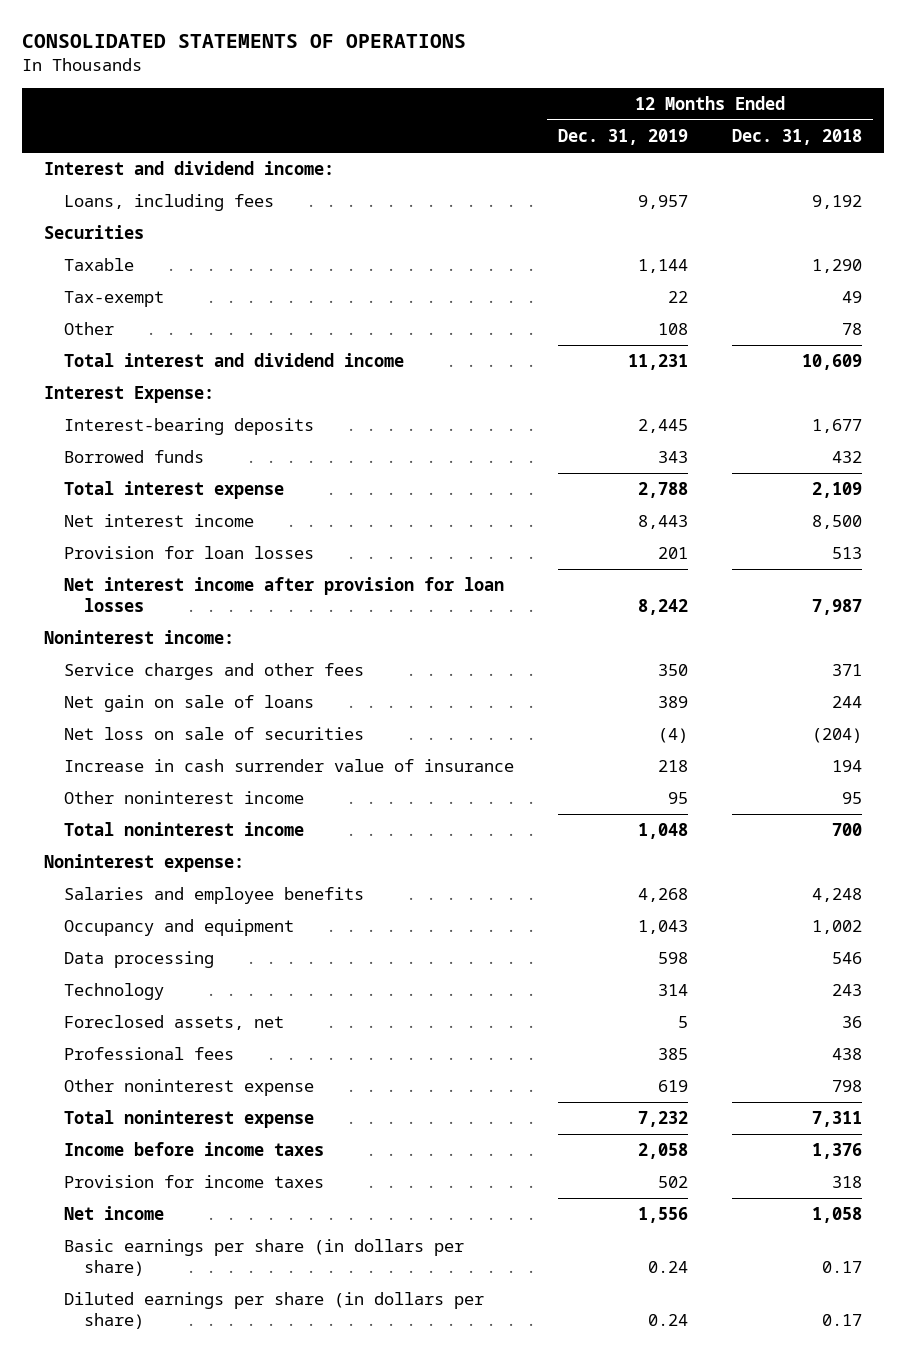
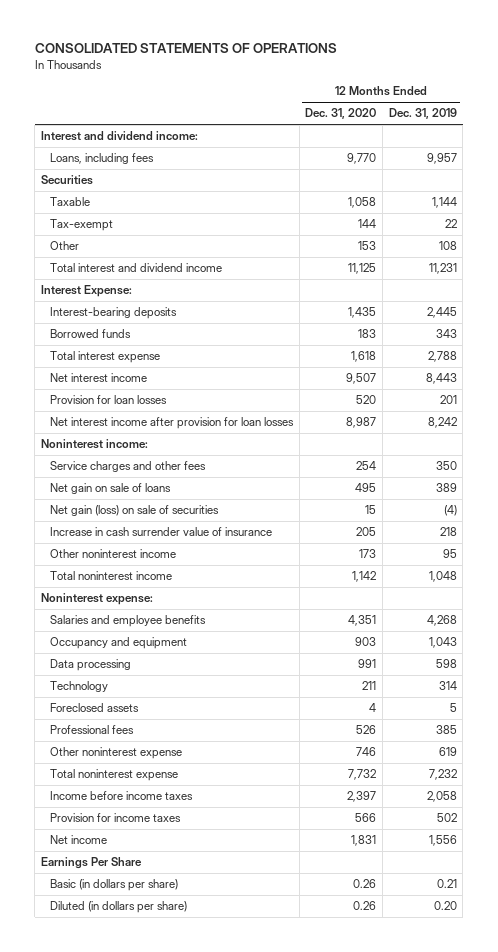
- | 12 Months Ended Dec. 31, 2019 | 12 Months Ended Dec. 31, 2018
+ | 12 Months Ended Dec. 31, 2020 | 12 Months Ended Dec. 31, 2019
- Net loss on sale of securities | (4) | (204)
+ Net gain (loss) on sale of securities | 15 | (4)
- Foreclosed assets, net | 5 | 36
+ Foreclosed assets | 4 | 5
- Basic earnings per share (in dollars per share) | 0.24 | 0.17
- Diluted earnings per share (in dollars per share) | 0.24 | 0.17
+ Earnings Per Share
+ Basic (in dollars per share) | 0.26 | 0.21
+ Diluted (in dollars per share) | 0.26 | 0.20

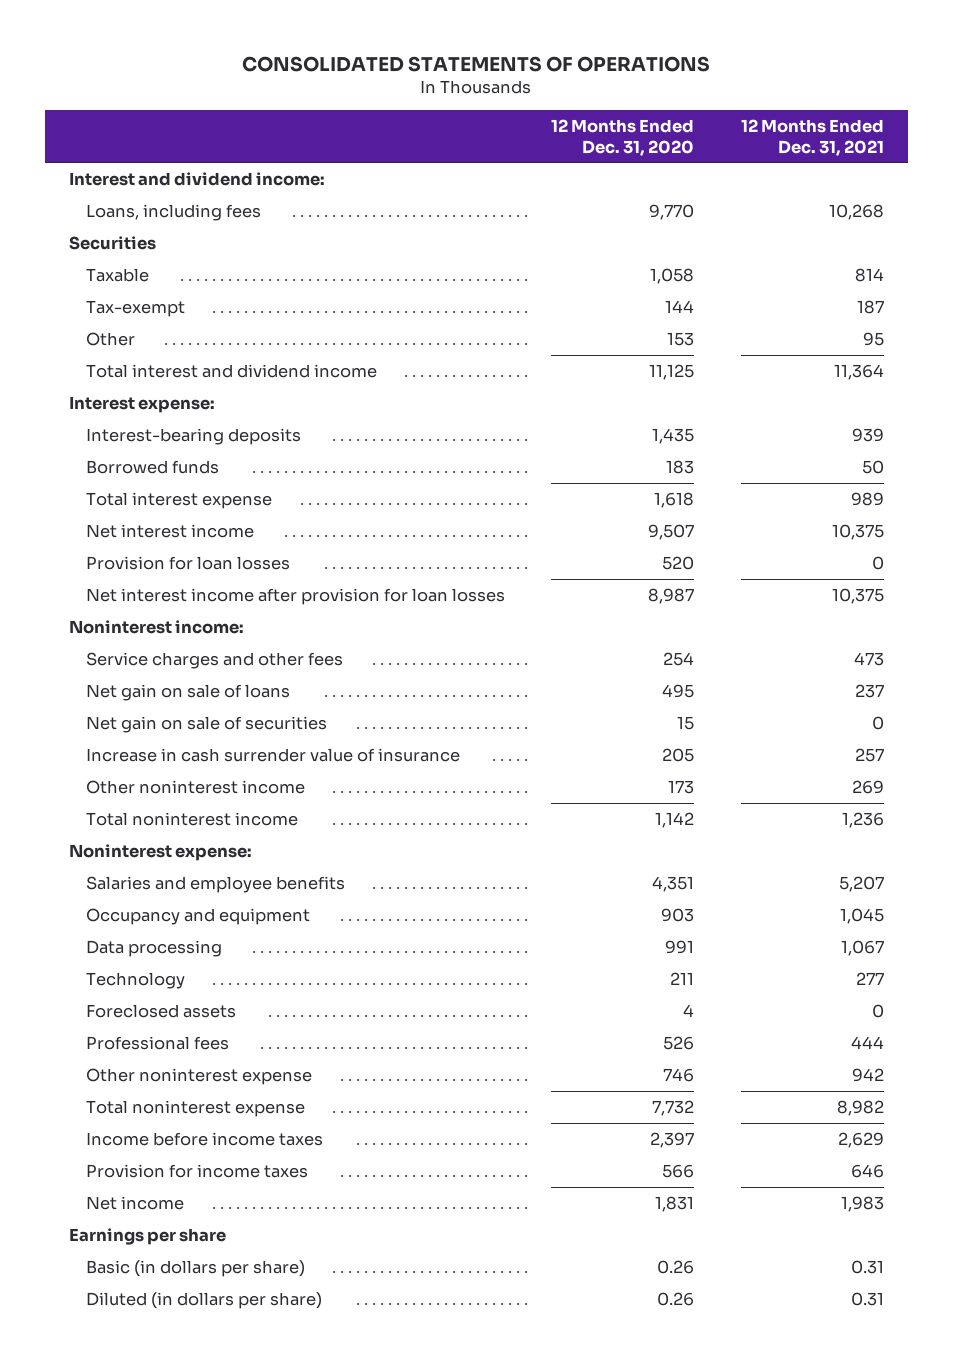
- | 12 Months Ended Dec. 31, 2020 | 12 Months Ended Dec. 31, 2019
+ | 12 Months Ended Dec. 31, 2020 | 12 Months Ended Dec. 31, 2021
- Interest Expense:
+ Interest expense:
- Net gain (loss) on sale of securities | 15 | (4)
+ Net gain on sale of securities | 15 | 0
- Earnings Per Share
+ Earnings per share

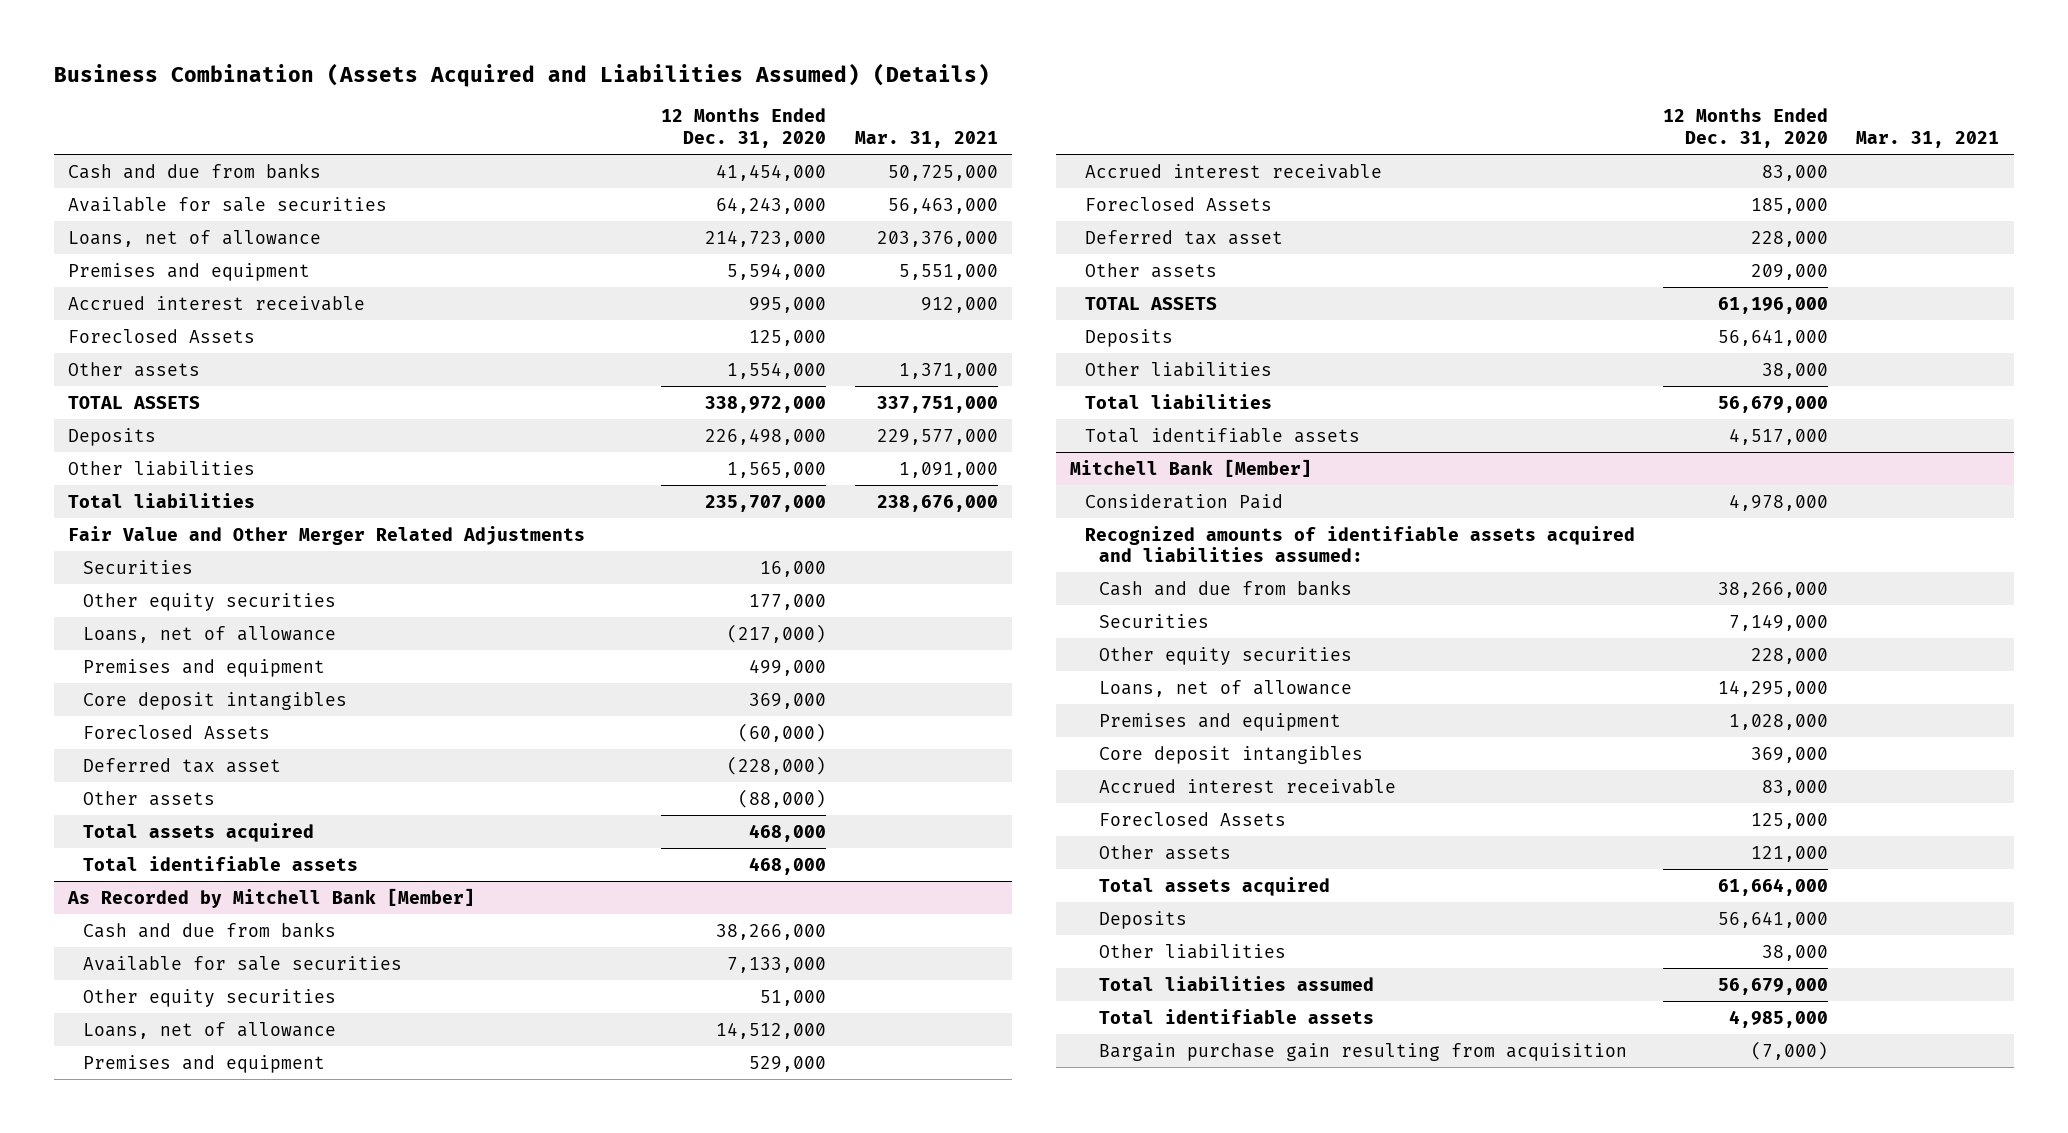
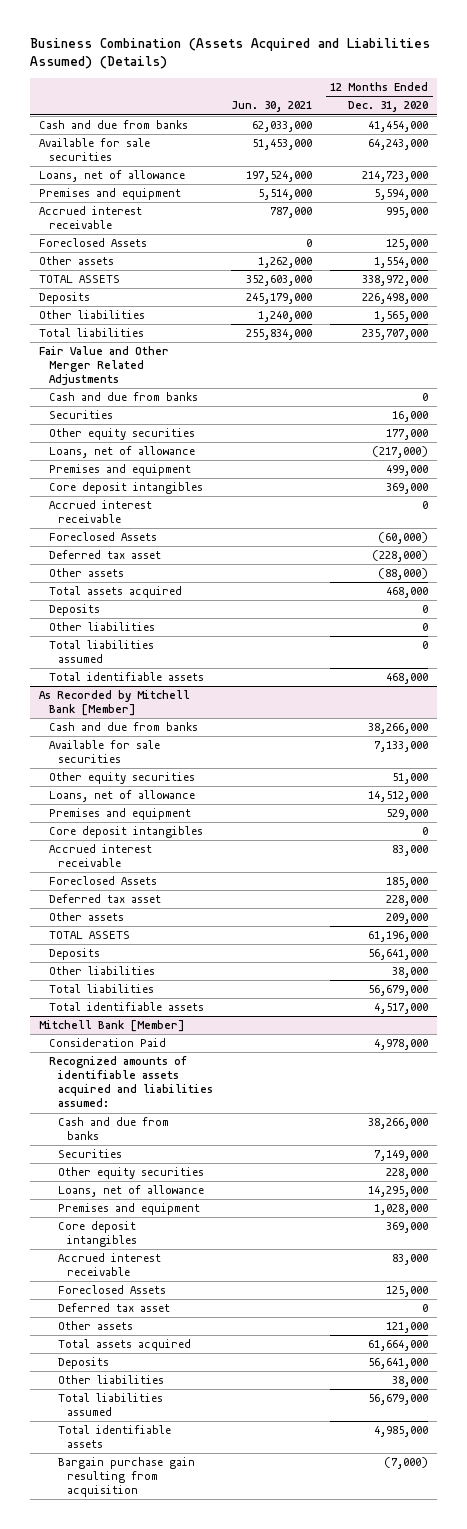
- | 12 Months Ended Dec. 31, 2020 | Mar. 31, 2021
+ | Jun. 30, 2021 | 12 Months Ended Dec. 31, 2020
+ Cash and due from banks | | 0
+ Accrued interest receivable | | 0
+ Deposits | | 0
+ Other liabilities | | 0
+ Total liabilities assumed | | 0
@ As Recorded by Mitchell Bank [Member]
+ Core deposit intangibles | | 0
@ Mitchell Bank [Member]
+ Deferred tax asset | | 0

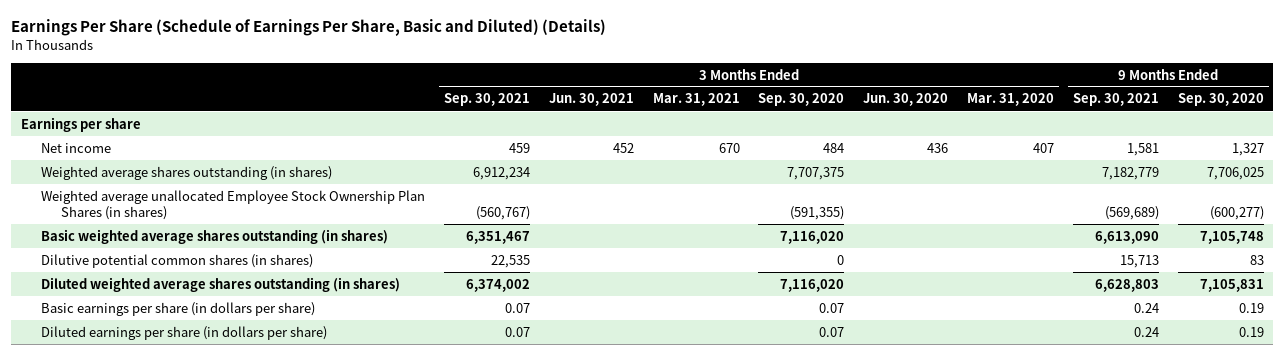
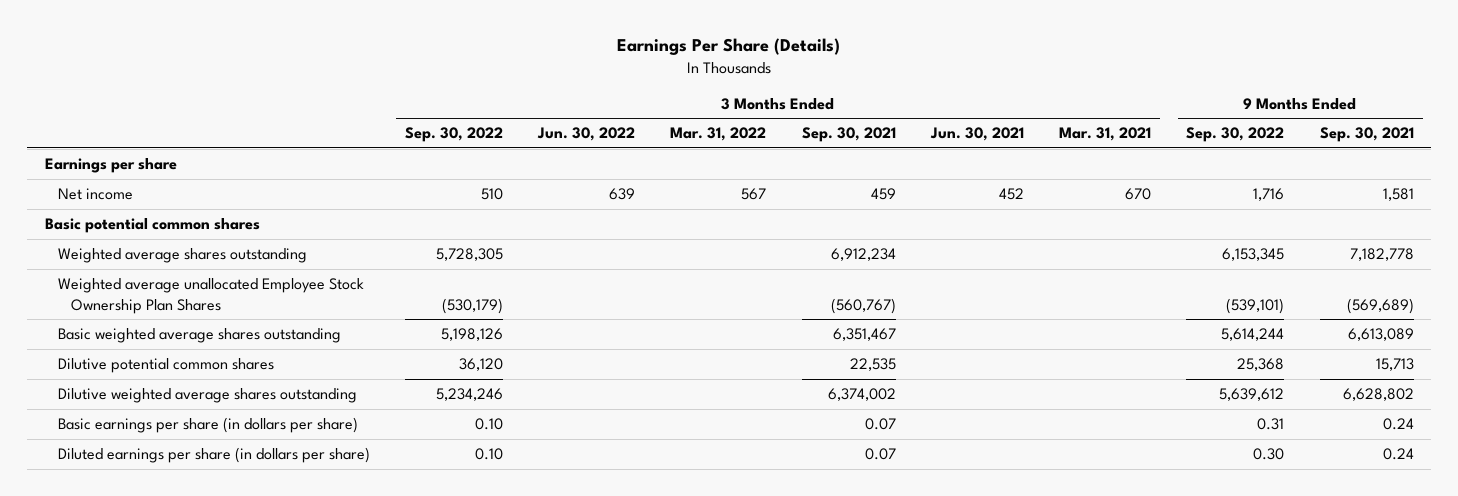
- Earnings Per Share (Schedule of Earnings Per Share, Basic and Diluted) (Details)
+ Earnings Per Share (Details)
- | 3 Months Ended Sep. 30, 2021 | 3 Months Ended Jun. 30, 2021 | 3 Months Ended Mar. 31, 2021 | 3 Months Ended Sep. 30, 2020 | 3 Months Ended Jun. 30, 2020 | 3 Months Ended Mar. 31, 2020 | 9 Months Ended Sep. 30, 2021 | 9 Months Ended Sep. 30, 2020
+ | 3 Months Ended Sep. 30, 2022 | 3 Months Ended Jun. 30, 2022 | 3 Months Ended Mar. 31, 2022 | 3 Months Ended Sep. 30, 2021 | 3 Months Ended Jun. 30, 2021 | 3 Months Ended Mar. 31, 2021 | 9 Months Ended Sep. 30, 2022 | 9 Months Ended Sep. 30, 2021
- Weighted average shares outstanding (in shares) | 6,912,234 | | | 7,707,375 | | | 7,182,779 | 7,706,025
- Weighted average unallocated Employee Stock Ownership Plan Shares (in shares) | (560,767) | | | (591,355) | | | (569,689) | (600,277)
- Basic weighted average shares outstanding (in shares) | 6,351,467 | | | 7,116,020 | | | 6,613,090 | 7,105,748
- Dilutive potential common shares (in shares) | 22,535 | | | 0 | | | 15,713 | 83
- Diluted weighted average shares outstanding (in shares) | 6,374,002 | | | 7,116,020 | | | 6,628,803 | 7,105,831
+ Basic potential common shares
+ Weighted average shares outstanding | 5,728,305 | | | 6,912,234 | | | 6,153,345 | 7,182,778
+ Weighted average unallocated Employee Stock Ownership Plan Shares | (530,179) | | | (560,767) | | | (539,101) | (569,689)
+ Basic weighted average shares outstanding | 5,198,126 | | | 6,351,467 | | | 5,614,244 | 6,613,089
+ Dilutive potential common shares | 36,120 | | | 22,535 | | | 25,368 | 15,713
+ Dilutive weighted average shares outstanding | 5,234,246 | | | 6,374,002 | | | 5,639,612 | 6,628,802

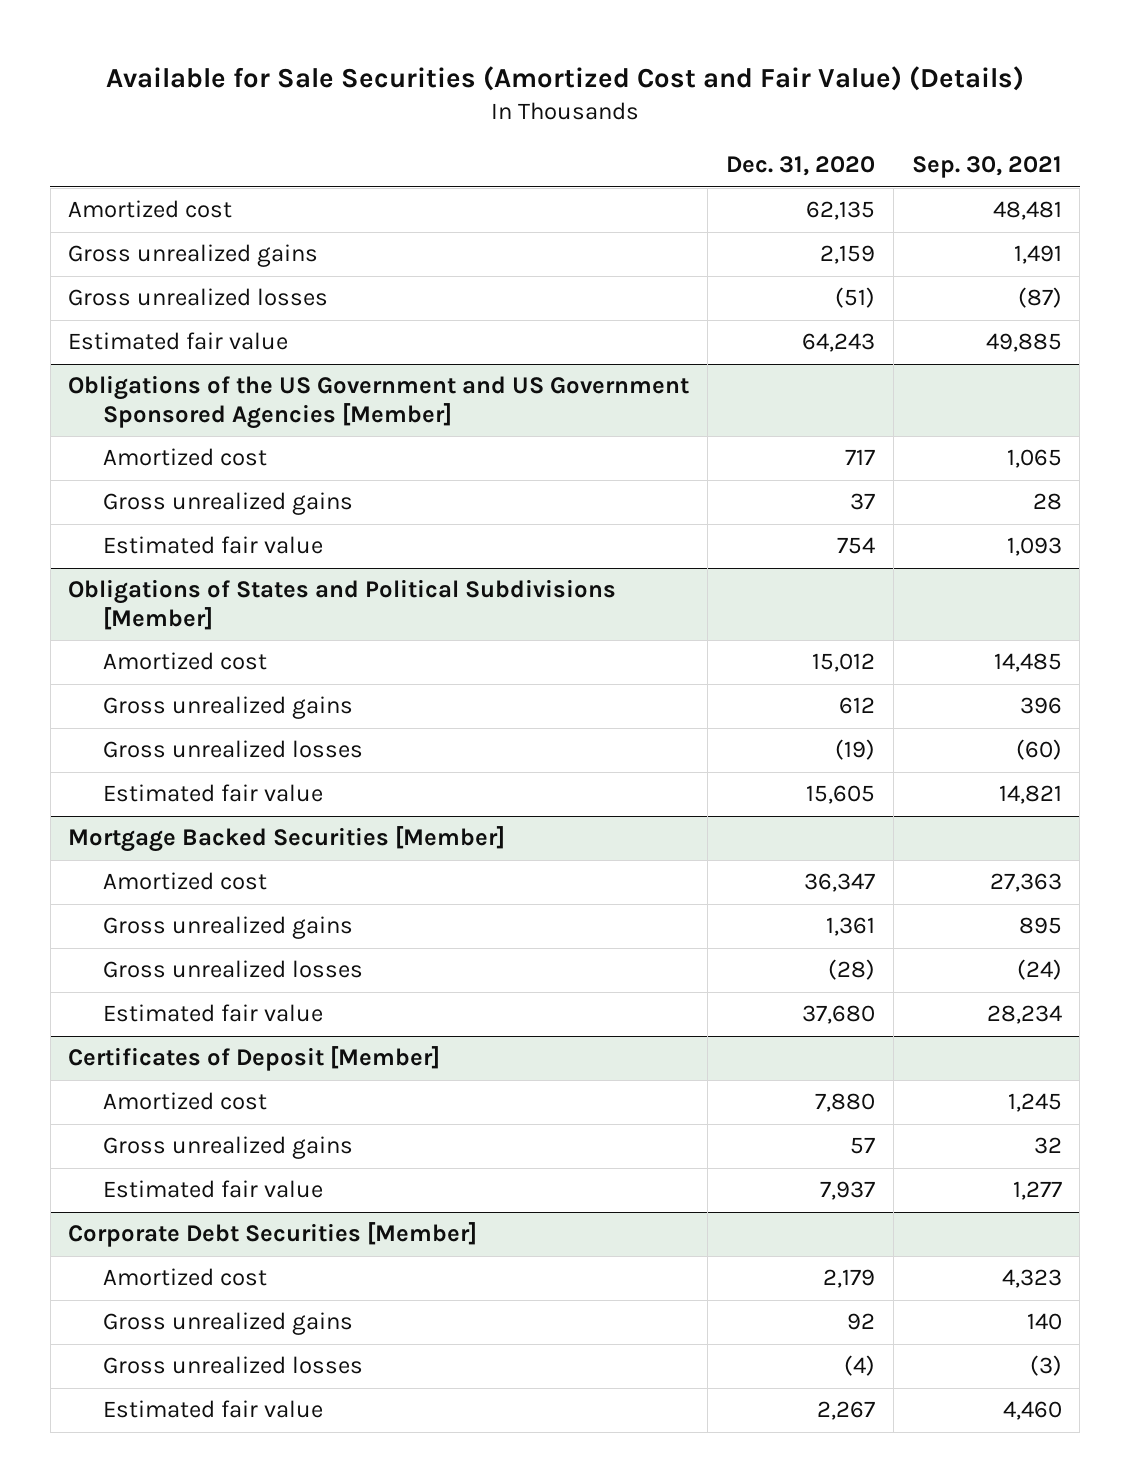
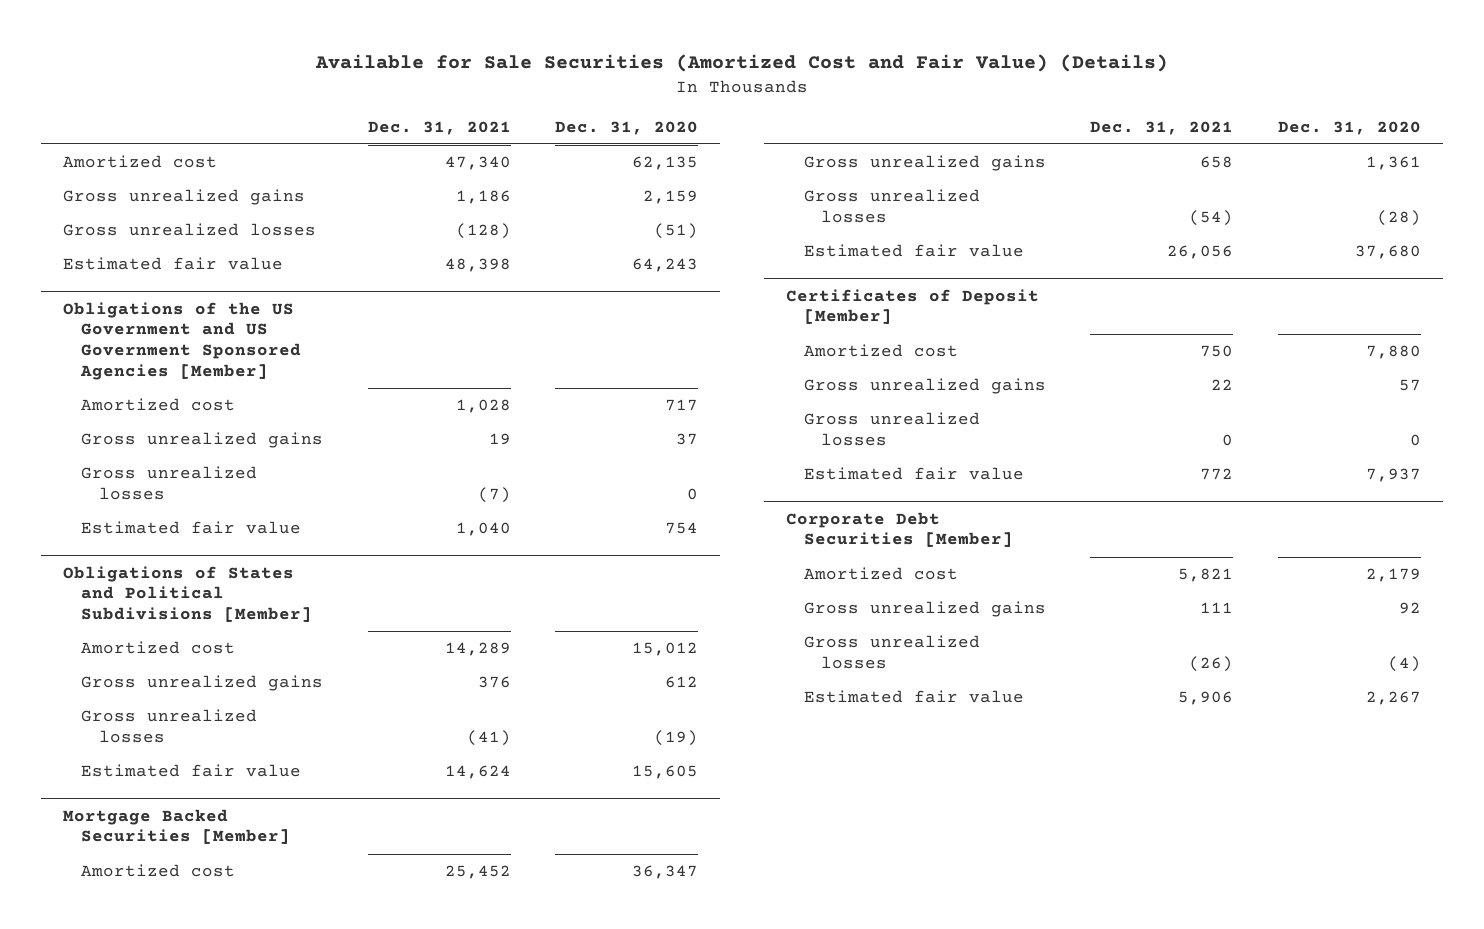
- | Dec. 31, 2020 | Sep. 30, 2021
+ | Dec. 31, 2021 | Dec. 31, 2020
@ Obligations of the US Government and US Government Sponsored Agencies [Member]
+ Gross unrealized losses | (7) | 0
@ Certificates of Deposit [Member]
+ Gross unrealized losses | 0 | 0

